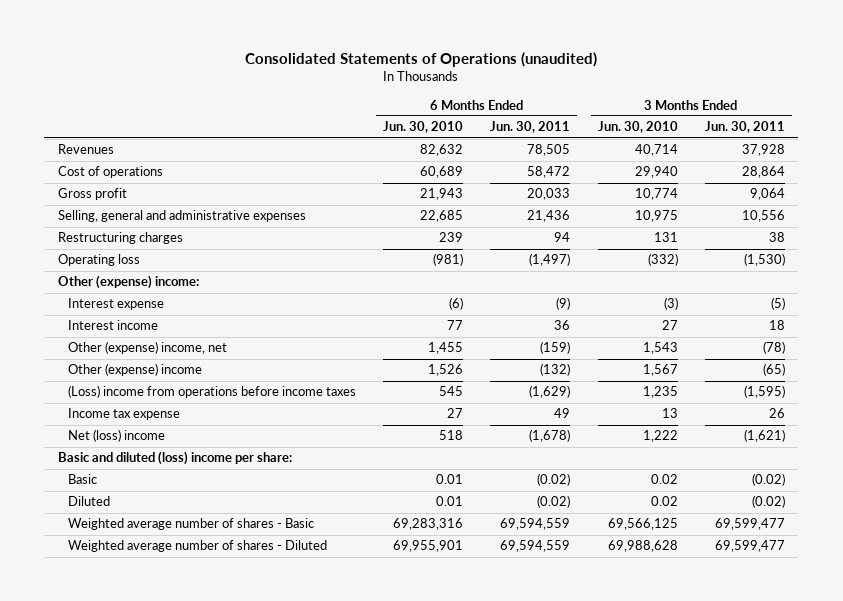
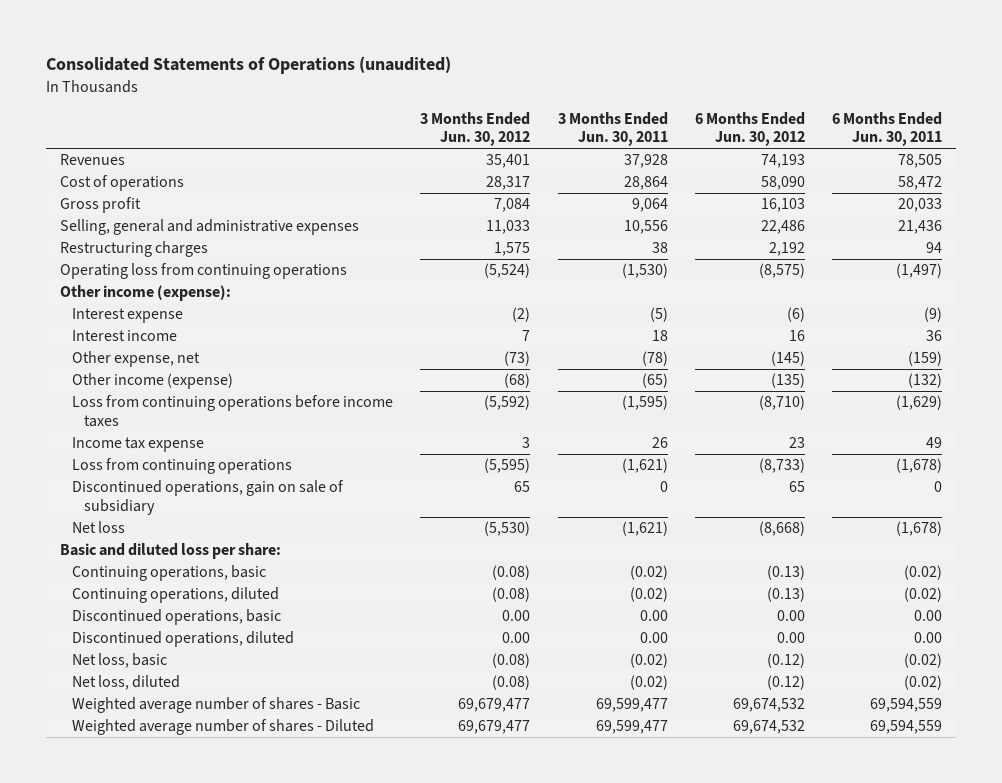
- | 6 Months Ended Jun. 30, 2010 | 6 Months Ended Jun. 30, 2011 | 3 Months Ended Jun. 30, 2010 | 3 Months Ended Jun. 30, 2011
+ | 3 Months Ended Jun. 30, 2012 | 3 Months Ended Jun. 30, 2011 | 6 Months Ended Jun. 30, 2012 | 6 Months Ended Jun. 30, 2011
- Operating loss | (981) | (1,497) | (332) | (1,530)
- Other (expense) income:
+ Operating loss from continuing operations | (5,524) | (1,530) | (8,575) | (1,497)
+ Other income (expense):
- Other (expense) income, net | 1,455 | (159) | 1,543 | (78)
- Other (expense) income | 1,526 | (132) | 1,567 | (65)
- (Loss) income from operations before income taxes | 545 | (1,629) | 1,235 | (1,595)
+ Other expense, net | (73) | (78) | (145) | (159)
+ Other income (expense) | (68) | (65) | (135) | (132)
+ Loss from continuing operations before income taxes | (5,592) | (1,595) | (8,710) | (1,629)
- Net (loss) income | 518 | (1,678) | 1,222 | (1,621)
- Basic and diluted (loss) income per share:
- Basic | 0.01 | (0.02) | 0.02 | (0.02)
- Diluted | 0.01 | (0.02) | 0.02 | (0.02)
+ Loss from continuing operations | (5,595) | (1,621) | (8,733) | (1,678)
+ Discontinued operations, gain on sale of subsidiary | 65 | 0 | 65 | 0
+ Net loss | (5,530) | (1,621) | (8,668) | (1,678)
+ Basic and diluted loss per share:
+ Continuing operations, basic | (0.08) | (0.02) | (0.13) | (0.02)
+ Continuing operations, diluted | (0.08) | (0.02) | (0.13) | (0.02)
+ Discontinued operations, basic | 0.00 | 0.00 | 0.00 | 0.00
+ Discontinued operations, diluted | 0.00 | 0.00 | 0.00 | 0.00
+ Net loss, basic | (0.08) | (0.02) | (0.12) | (0.02)
+ Net loss, diluted | (0.08) | (0.02) | (0.12) | (0.02)

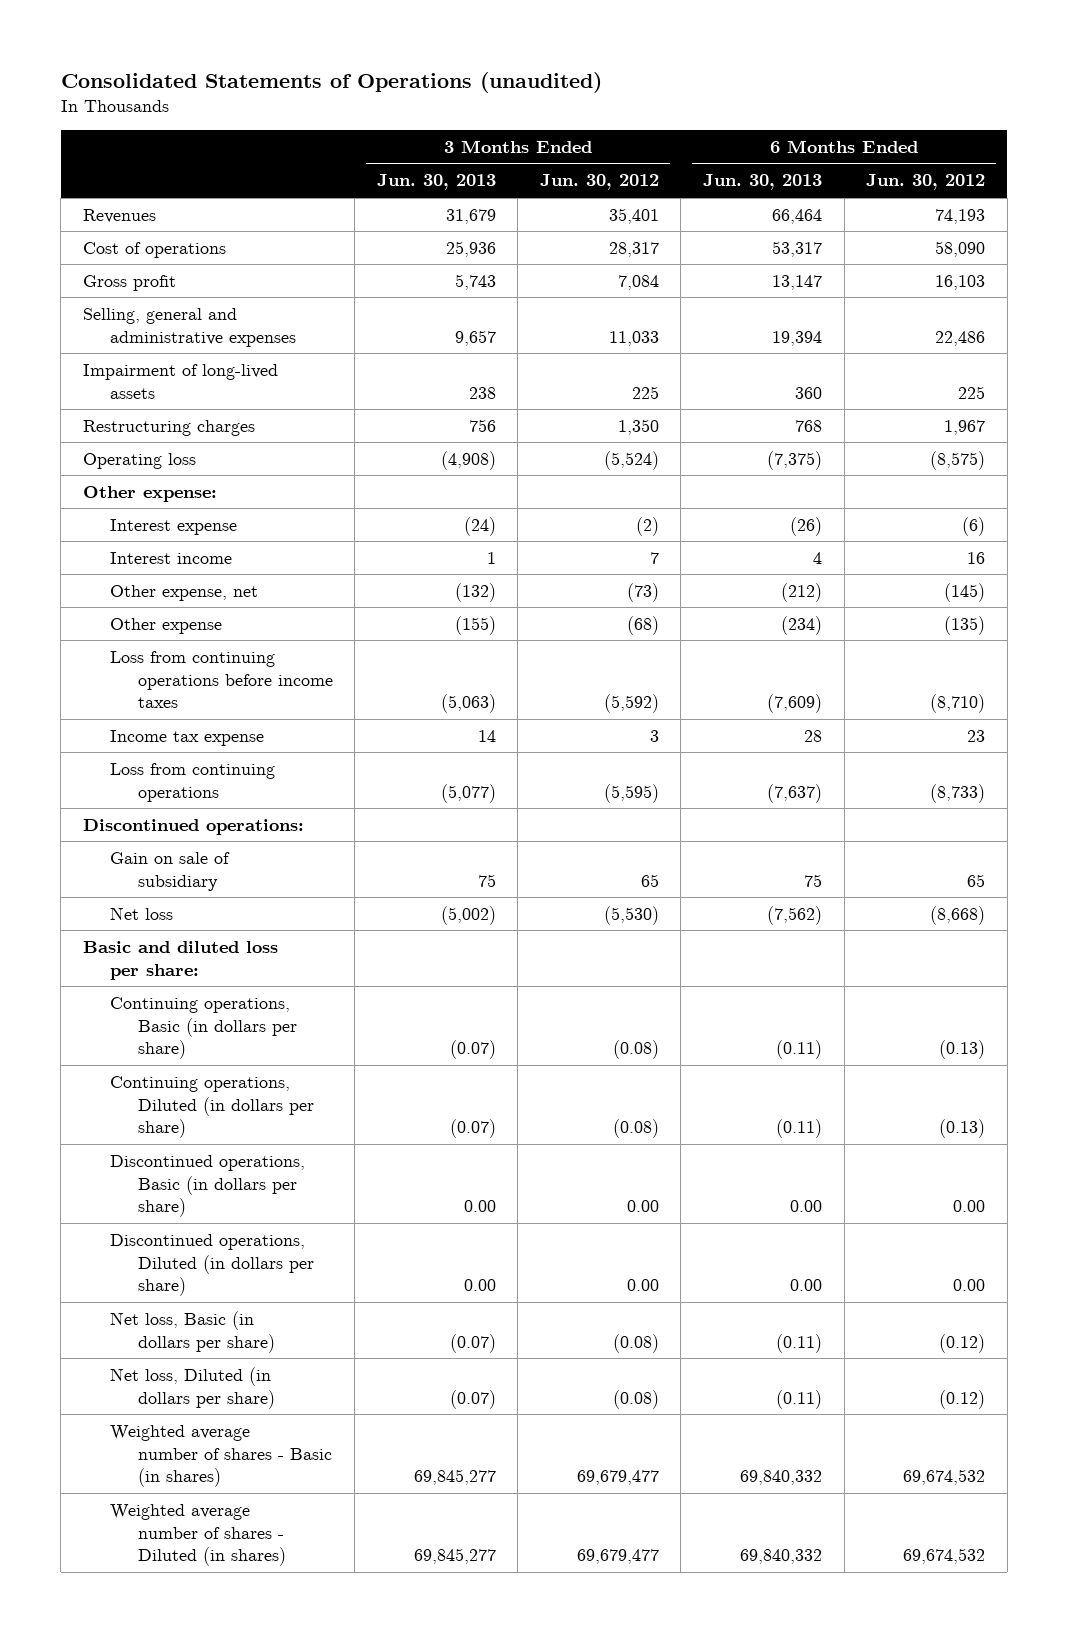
- | 3 Months Ended Jun. 30, 2012 | 3 Months Ended Jun. 30, 2011 | 6 Months Ended Jun. 30, 2012 | 6 Months Ended Jun. 30, 2011
+ | 3 Months Ended Jun. 30, 2013 | 3 Months Ended Jun. 30, 2012 | 6 Months Ended Jun. 30, 2013 | 6 Months Ended Jun. 30, 2012
- Restructuring charges | 1,575 | 38 | 2,192 | 94
- Operating loss from continuing operations | (5,524) | (1,530) | (8,575) | (1,497)
- Other income (expense):
+ Impairment of long-lived assets | 238 | 225 | 360 | 225
+ Restructuring charges | 756 | 1,350 | 768 | 1,967
+ Operating loss | (4,908) | (5,524) | (7,375) | (8,575)
+ Other expense:
- Other income (expense) | (68) | (65) | (135) | (132)
+ Other expense | (155) | (68) | (234) | (135)
- Discontinued operations, gain on sale of subsidiary | 65 | 0 | 65 | 0
+ Discontinued operations:
+ Gain on sale of subsidiary | 75 | 65 | 75 | 65
- Continuing operations, basic | (0.08) | (0.02) | (0.13) | (0.02)
- Continuing operations, diluted | (0.08) | (0.02) | (0.13) | (0.02)
- Discontinued operations, basic | 0.00 | 0.00 | 0.00 | 0.00
- Discontinued operations, diluted | 0.00 | 0.00 | 0.00 | 0.00
- Net loss, basic | (0.08) | (0.02) | (0.12) | (0.02)
- Net loss, diluted | (0.08) | (0.02) | (0.12) | (0.02)
- Weighted average number of shares - Basic | 69,679,477 | 69,599,477 | 69,674,532 | 69,594,559
- Weighted average number of shares - Diluted | 69,679,477 | 69,599,477 | 69,674,532 | 69,594,559
+ Continuing operations, Basic (in dollars per share) | (0.07) | (0.08) | (0.11) | (0.13)
+ Continuing operations, Diluted (in dollars per share) | (0.07) | (0.08) | (0.11) | (0.13)
+ Discontinued operations, Basic (in dollars per share) | 0.00 | 0.00 | 0.00 | 0.00
+ Discontinued operations, Diluted (in dollars per share) | 0.00 | 0.00 | 0.00 | 0.00
+ Net loss, Basic (in dollars per share) | (0.07) | (0.08) | (0.11) | (0.12)
+ Net loss, Diluted (in dollars per share) | (0.07) | (0.08) | (0.11) | (0.12)
+ Weighted average number of shares - Basic (in shares) | 69,845,277 | 69,679,477 | 69,840,332 | 69,674,532
+ Weighted average number of shares - Diluted (in shares) | 69,845,277 | 69,679,477 | 69,840,332 | 69,674,532

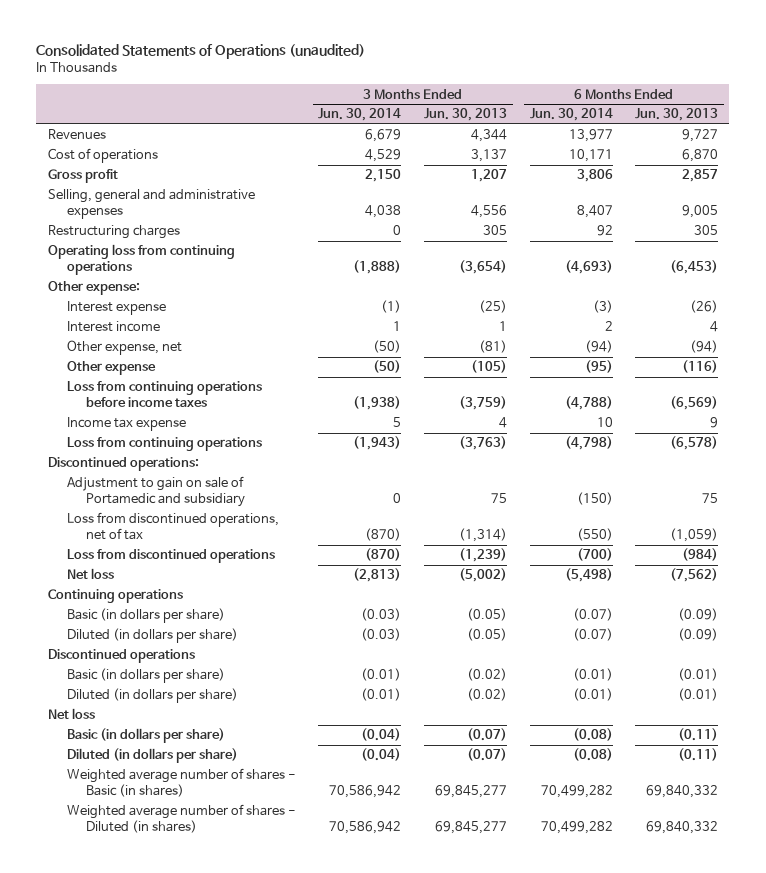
- | 3 Months Ended Jun. 30, 2013 | 3 Months Ended Jun. 30, 2012 | 6 Months Ended Jun. 30, 2013 | 6 Months Ended Jun. 30, 2012
+ | 3 Months Ended Jun. 30, 2014 | 3 Months Ended Jun. 30, 2013 | 6 Months Ended Jun. 30, 2014 | 6 Months Ended Jun. 30, 2013
- Revenues | 31,679 | 35,401 | 66,464 | 74,193
- Cost of operations | 25,936 | 28,317 | 53,317 | 58,090
- Gross profit | 5,743 | 7,084 | 13,147 | 16,103
- Selling, general and administrative expenses | 9,657 | 11,033 | 19,394 | 22,486
- Impairment of long-lived assets | 238 | 225 | 360 | 225
- Restructuring charges | 756 | 1,350 | 768 | 1,967
- Operating loss | (4,908) | (5,524) | (7,375) | (8,575)
+ Revenues | 6,679 | 4,344 | 13,977 | 9,727
+ Cost of operations | 4,529 | 3,137 | 10,171 | 6,870
+ Gross profit | 2,150 | 1,207 | 3,806 | 2,857
+ Selling, general and administrative expenses | 4,038 | 4,556 | 8,407 | 9,005
+ Restructuring charges | 0 | 305 | 92 | 305
+ Operating loss from continuing operations | (1,888) | (3,654) | (4,693) | (6,453)
- Interest expense | (24) | (2) | (26) | (6)
+ Interest expense | (1) | (25) | (3) | (26)
- Other expense, net | (132) | (73) | (212) | (145)
- Other expense | (155) | (68) | (234) | (135)
- Loss from continuing operations before income taxes | (5,063) | (5,592) | (7,609) | (8,710)
- Income tax expense | 14 | 3 | 28 | 23
- Loss from continuing operations | (5,077) | (5,595) | (7,637) | (8,733)
+ Other expense, net | (50) | (81) | (94) | (94)
+ Other expense | (50) | (105) | (95) | (116)
+ Loss from continuing operations before income taxes | (1,938) | (3,759) | (4,788) | (6,569)
+ Income tax expense | 5 | 4 | 10 | 9
+ Loss from continuing operations | (1,943) | (3,763) | (4,798) | (6,578)
- Gain on sale of subsidiary | 75 | 65 | 75 | 65
+ Adjustment to gain on sale of Portamedic and subsidiary | 0 | 75 | (150) | 75
+ Loss from discontinued operations, net of tax | (870) | (1,314) | (550) | (1,059)
+ Loss from discontinued operations | (870) | (1,239) | (700) | (984)
- Basic and diluted loss per share:
- Continuing operations, Basic (in dollars per share) | (0.07) | (0.08) | (0.11) | (0.13)
- Continuing operations, Diluted (in dollars per share) | (0.07) | (0.08) | (0.11) | (0.13)
- Discontinued operations, Basic (in dollars per share) | 0.00 | 0.00 | 0.00 | 0.00
- Discontinued operations, Diluted (in dollars per share) | 0.00 | 0.00 | 0.00 | 0.00
- Net loss, Basic (in dollars per share) | (0.07) | (0.08) | (0.11) | (0.12)
- Net loss, Diluted (in dollars per share) | (0.07) | (0.08) | (0.11) | (0.12)
+ Continuing operations
+ Basic (in dollars per share) | (0.03) | (0.05) | (0.07) | (0.09)
+ Diluted (in dollars per share) | (0.03) | (0.05) | (0.07) | (0.09)
+ Discontinued operations
+ Basic (in dollars per share) | (0.01) | (0.02) | (0.01) | (0.01)
+ Diluted (in dollars per share) | (0.01) | (0.02) | (0.01) | (0.01)
+ Net loss
+ Basic (in dollars per share) | (0.04) | (0.07) | (0.08) | (0.11)
+ Diluted (in dollars per share) | (0.04) | (0.07) | (0.08) | (0.11)

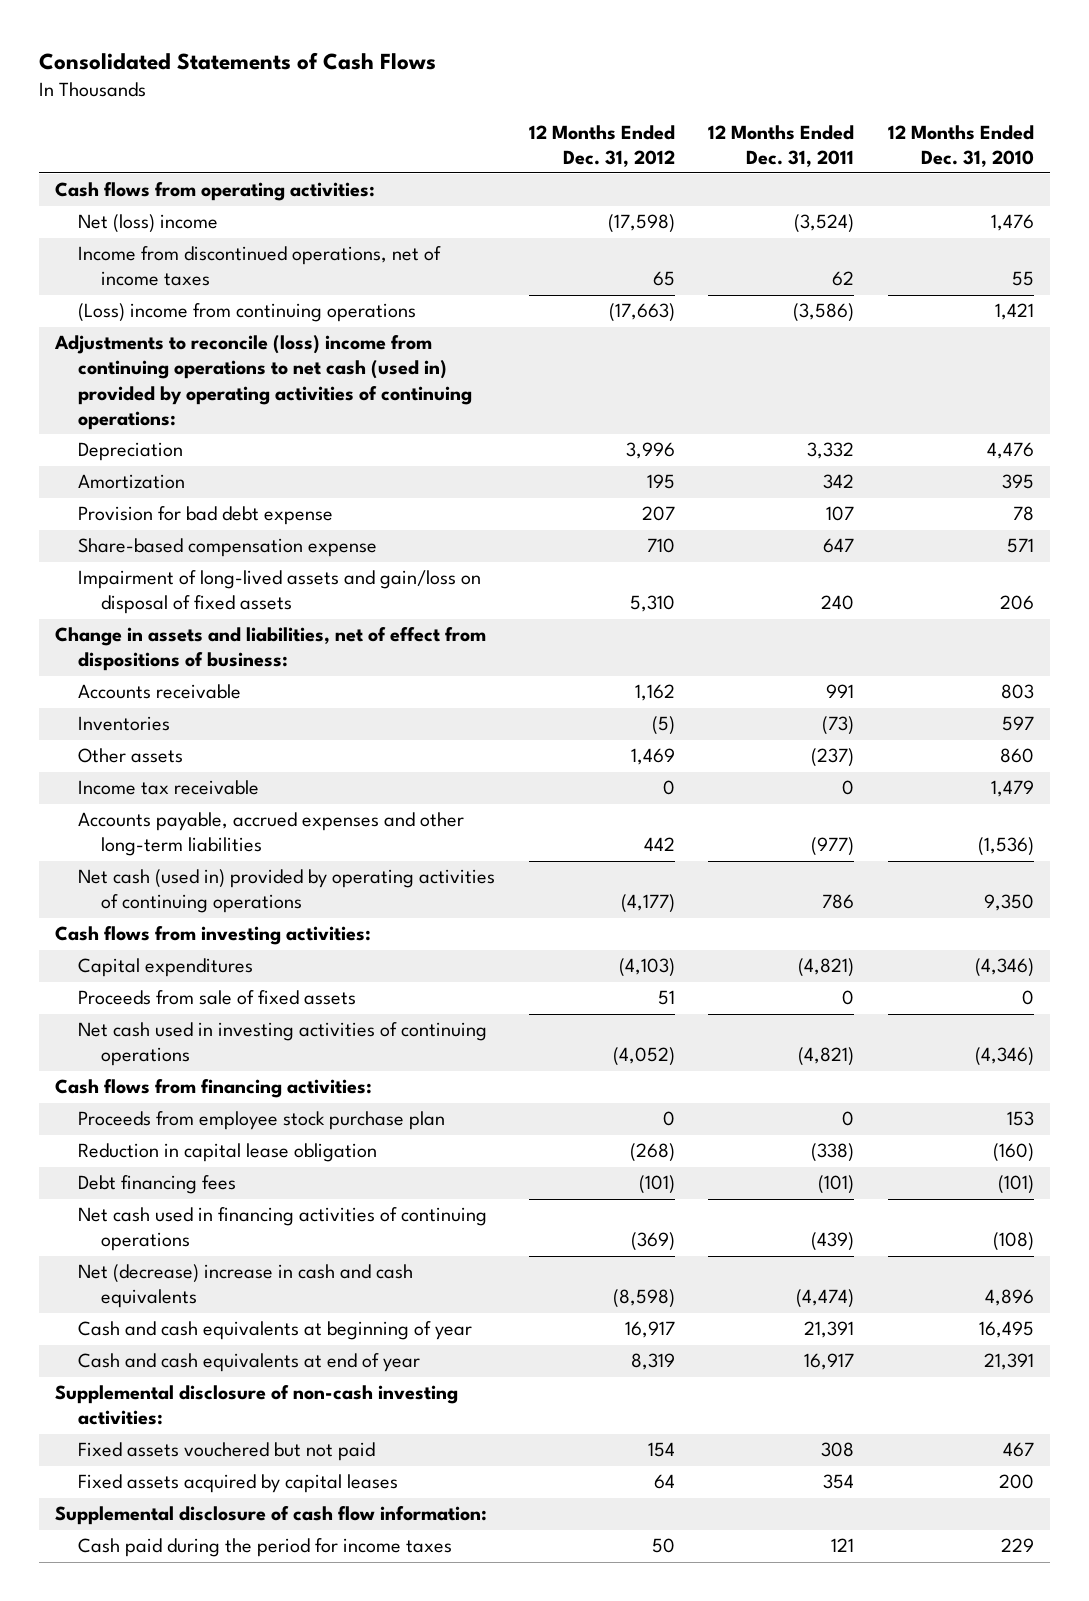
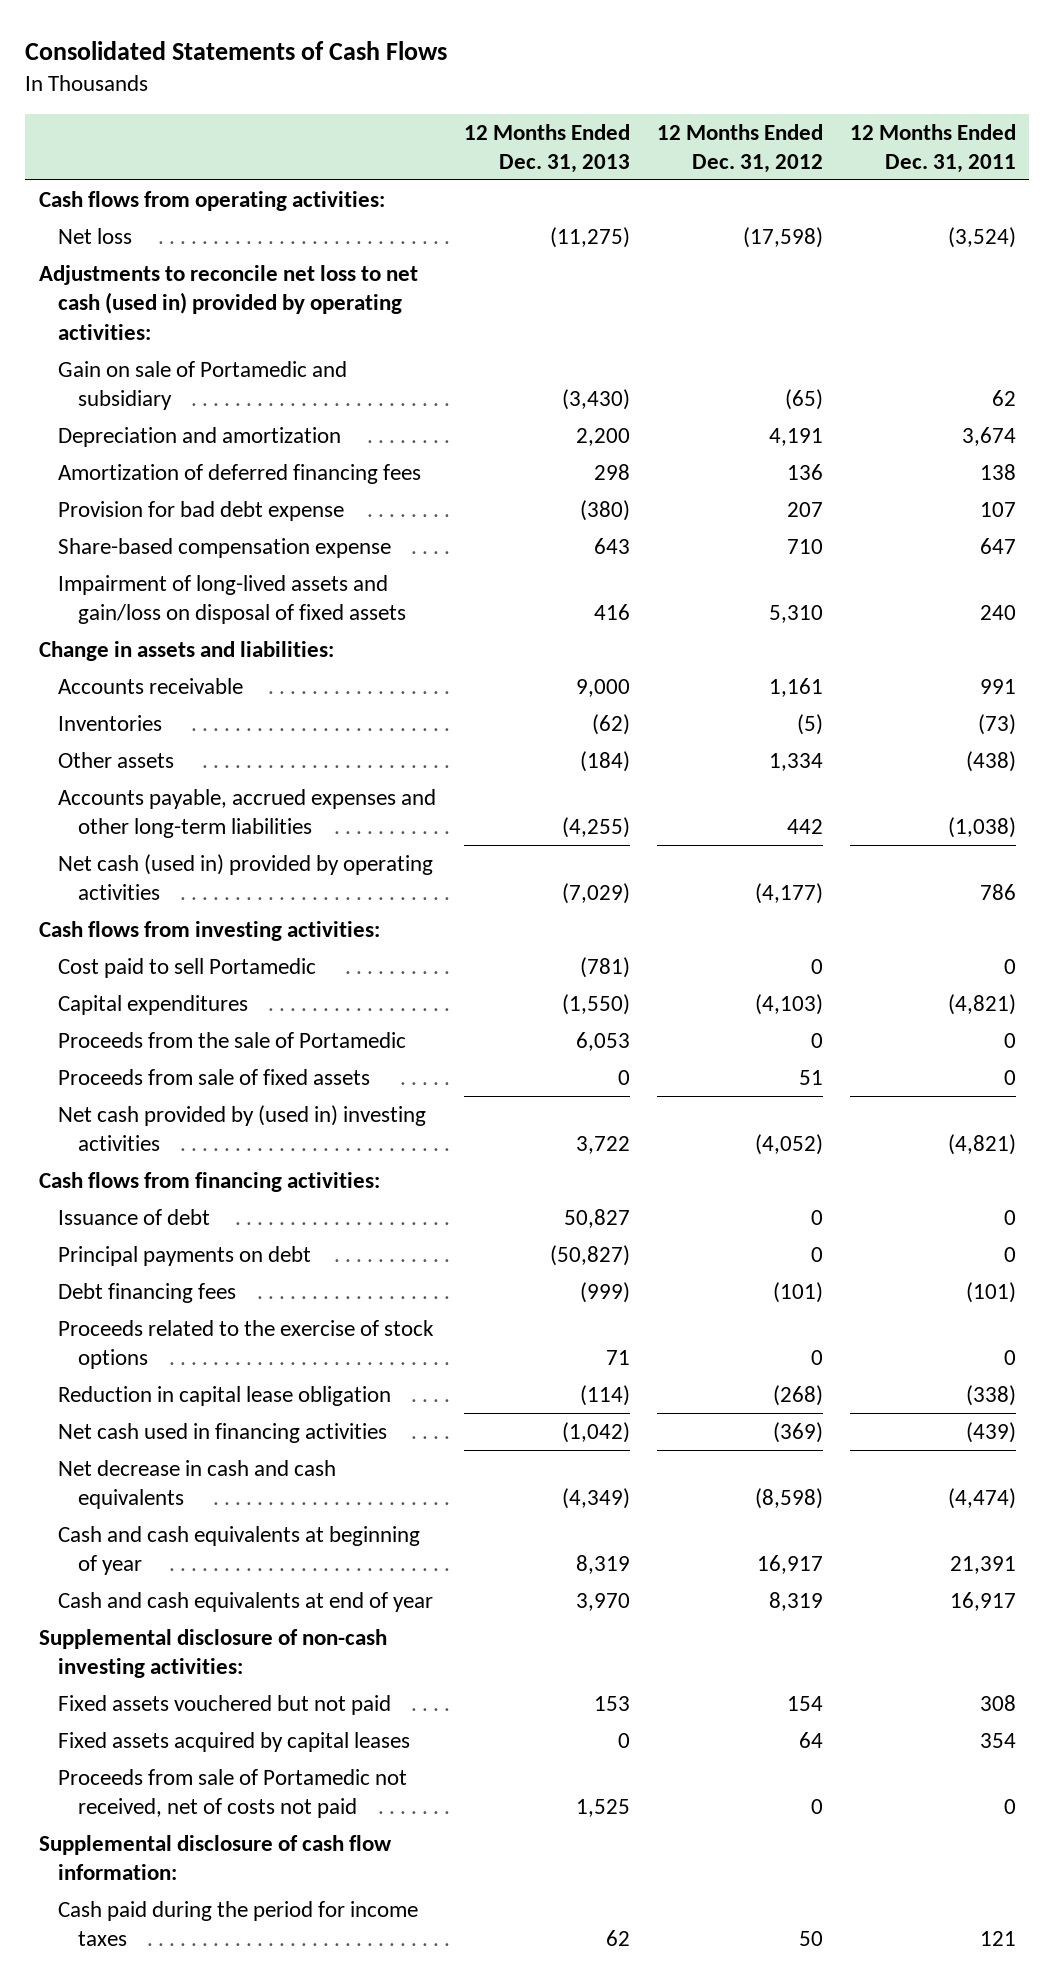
- | 12 Months Ended Dec. 31, 2012 | 12 Months Ended Dec. 31, 2011 | 12 Months Ended Dec. 31, 2010
+ | 12 Months Ended Dec. 31, 2013 | 12 Months Ended Dec. 31, 2012 | 12 Months Ended Dec. 31, 2011
- Net (loss) income | (17,598) | (3,524) | 1,476
- Income from discontinued operations, net of income taxes | 65 | 62 | 55
- (Loss) income from continuing operations | (17,663) | (3,586) | 1,421
- Adjustments to reconcile (loss) income from continuing operations to net cash (used in) provided by operating activities of continuing operations:
- Depreciation | 3,996 | 3,332 | 4,476
- Amortization | 195 | 342 | 395
+ Net loss | (11,275) | (17,598) | (3,524)
+ Adjustments to reconcile net loss to net cash (used in) provided by operating activities:
+ Gain on sale of Portamedic and subsidiary | (3,430) | (65) | 62
+ Depreciation and amortization | 2,200 | 4,191 | 3,674
+ Amortization of deferred financing fees | 298 | 136 | 138
- Change in assets and liabilities, net of effect from dispositions of business:
- Accounts receivable | 1,162 | 991 | 803
+ Change in assets and liabilities:
+ Accounts receivable | 9,000 | 1,161 | 991
- Other assets | 1,469 | (237) | 860
- Income tax receivable | 0 | 0 | 1,479
- Accounts payable, accrued expenses and other long-term liabilities | 442 | (977) | (1,536)
- Net cash (used in) provided by operating activities of continuing operations | (4,177) | 786 | 9,350
+ Other assets | (184) | 1,334 | (438)
+ Accounts payable, accrued expenses and other long-term liabilities | (4,255) | 442 | (1,038)
+ Net cash (used in) provided by operating activities | (7,029) | (4,177) | 786
+ Cost paid to sell Portamedic | (781) | 0 | 0
+ Proceeds from the sale of Portamedic | 6,053 | 0 | 0
- Net cash used in investing activities of continuing operations | (4,052) | (4,821) | (4,346)
+ Net cash provided by (used in) investing activities | 3,722 | (4,052) | (4,821)
- Proceeds from employee stock purchase plan | 0 | 0 | 153
+ Issuance of debt | 50,827 | 0 | 0
+ Principal payments on debt | (50,827) | 0 | 0
- Net cash used in financing activities of continuing operations | (369) | (439) | (108)
- Net (decrease) increase in cash and cash equivalents | (8,598) | (4,474) | 4,896
+ Proceeds related to the exercise of stock options | 71 | 0 | 0
moved down: Reduction in capital lease obligation | (114) | (268) | (338)
+ Net cash used in financing activities | (1,042) | (369) | (439)
+ Net decrease in cash and cash equivalents | (4,349) | (8,598) | (4,474)
+ Proceeds from sale of Portamedic not received, net of costs not paid | 1,525 | 0 | 0

